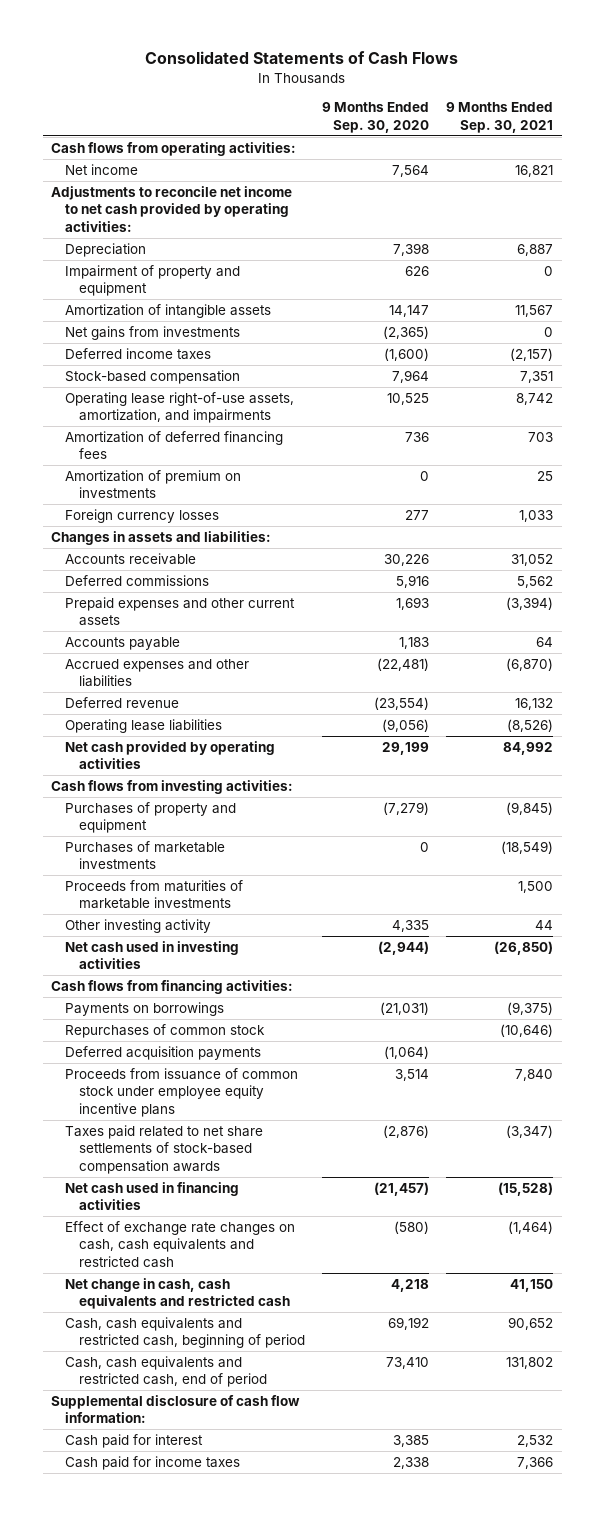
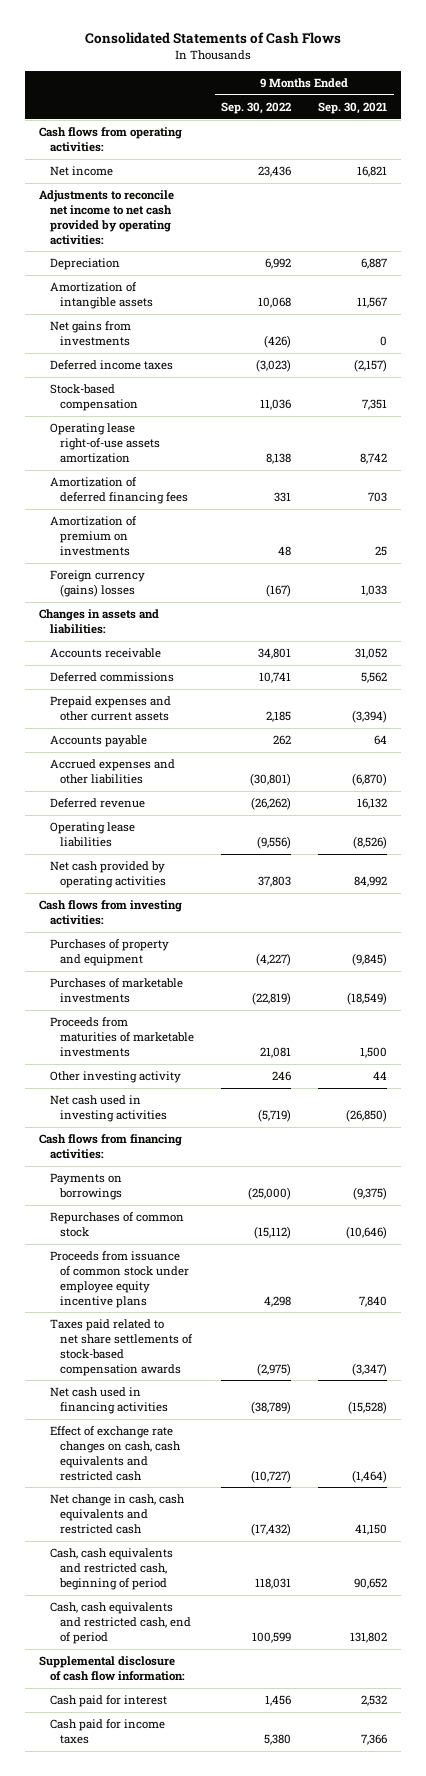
- | 9 Months Ended Sep. 30, 2020 | 9 Months Ended Sep. 30, 2021
+ | 9 Months Ended Sep. 30, 2022 | 9 Months Ended Sep. 30, 2021
- Impairment of property and equipment | 626 | 0
- Operating lease right-of-use assets, amortization, and impairments | 10,525 | 8,742
+ Operating lease right-of-use assets amortization | 8,138 | 8,742
- Foreign currency losses | 277 | 1,033
+ Foreign currency (gains) losses | (167) | 1,033
- Deferred acquisition payments | (1,064) |

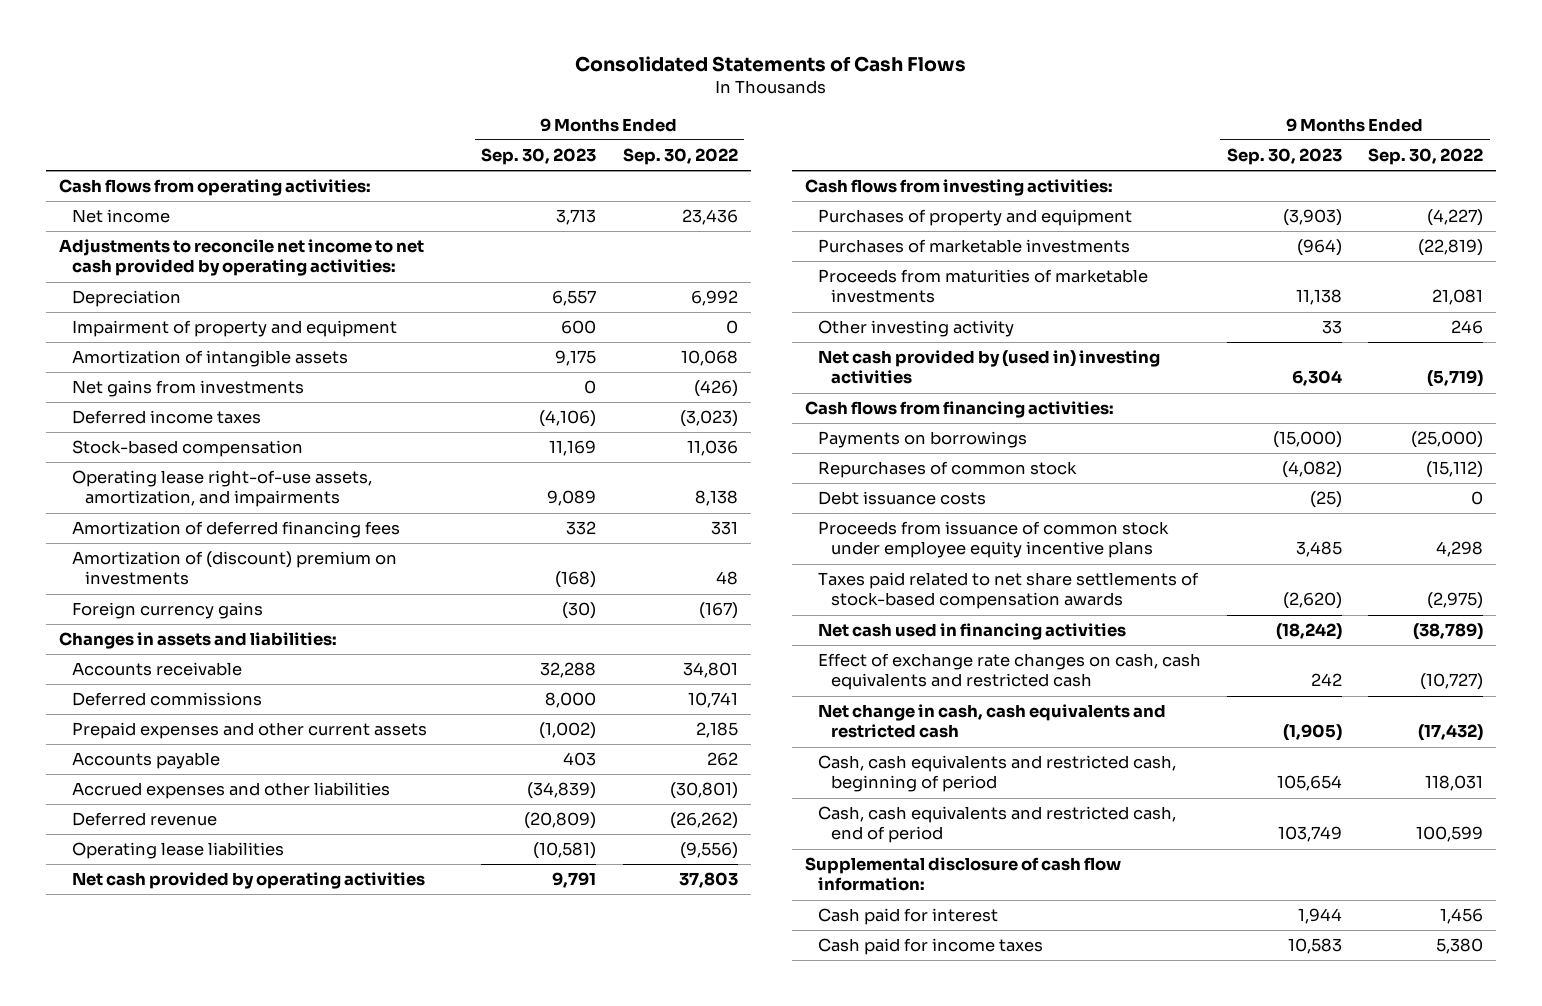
- | 9 Months Ended Sep. 30, 2022 | 9 Months Ended Sep. 30, 2021
+ | 9 Months Ended Sep. 30, 2023 | 9 Months Ended Sep. 30, 2022
+ Impairment of property and equipment | 600 | 0
- Operating lease right-of-use assets amortization | 8,138 | 8,742
+ Operating lease right-of-use assets, amortization, and impairments | 9,089 | 8,138
- Amortization of premium on investments | 48 | 25
- Foreign currency (gains) losses | (167) | 1,033
+ Amortization of (discount) premium on investments | (168) | 48
+ Foreign currency gains | (30) | (167)
- Net cash used in investing activities | (5,719) | (26,850)
+ Net cash provided by (used in) investing activities | 6,304 | (5,719)
+ Debt issuance costs | (25) | 0

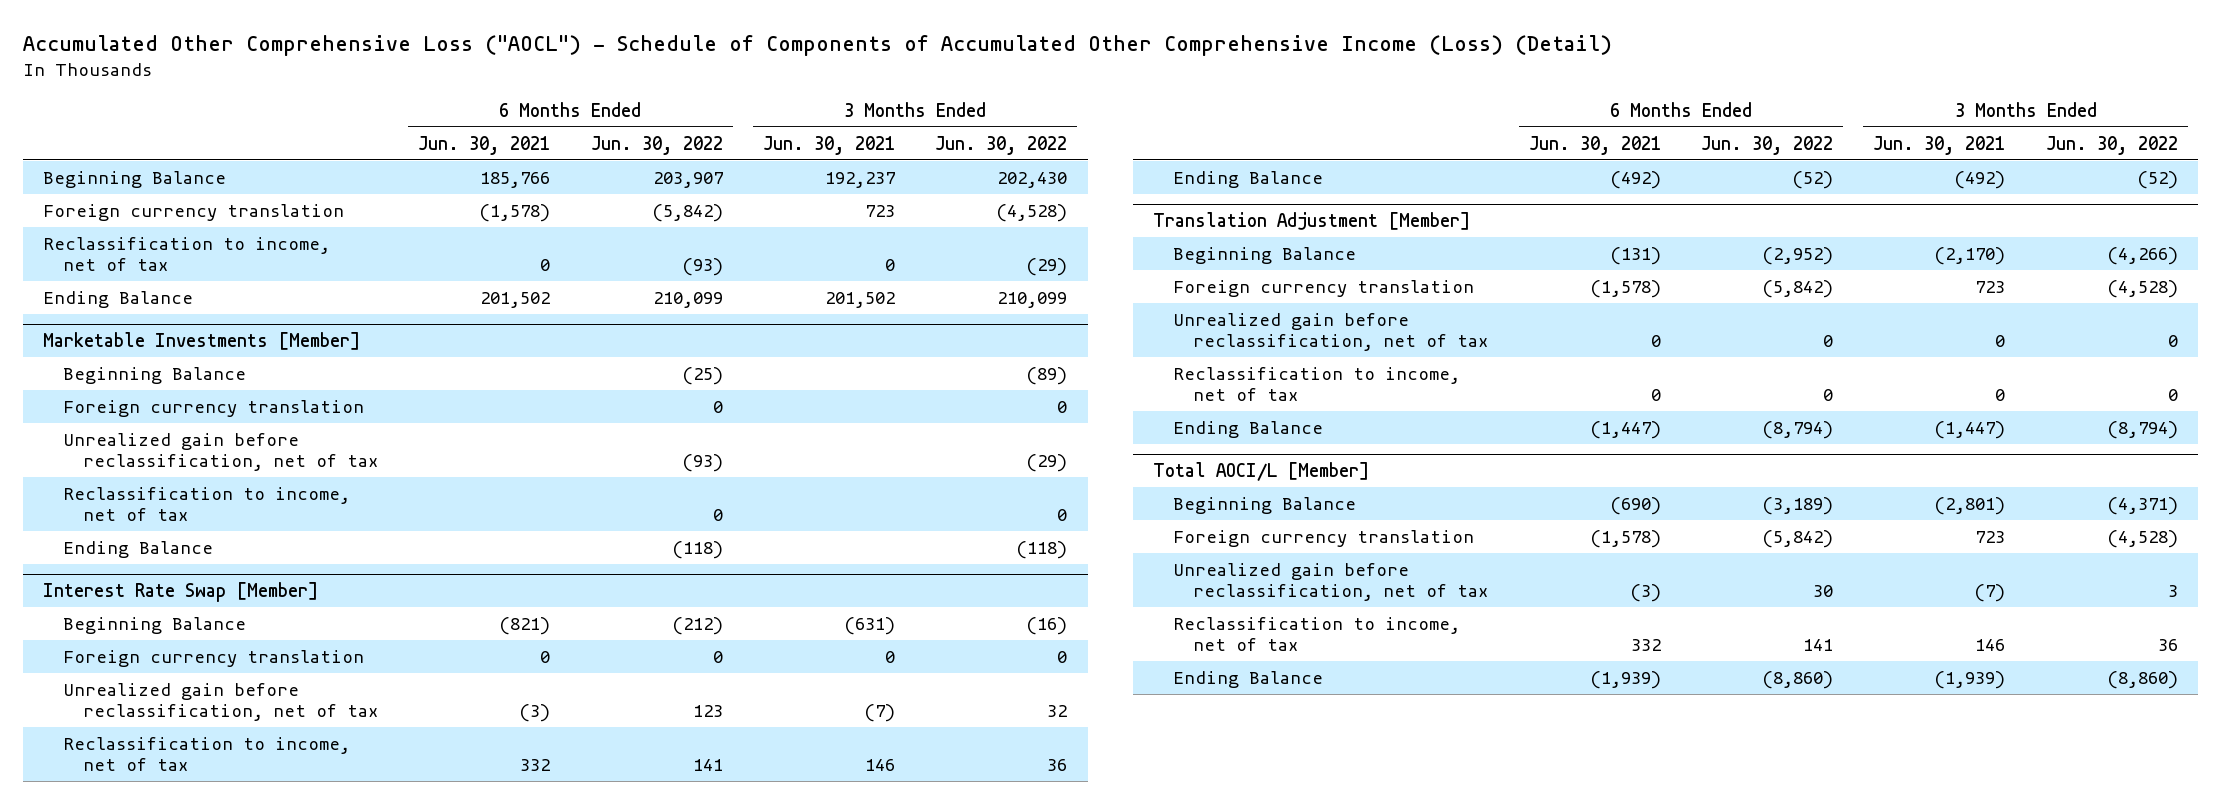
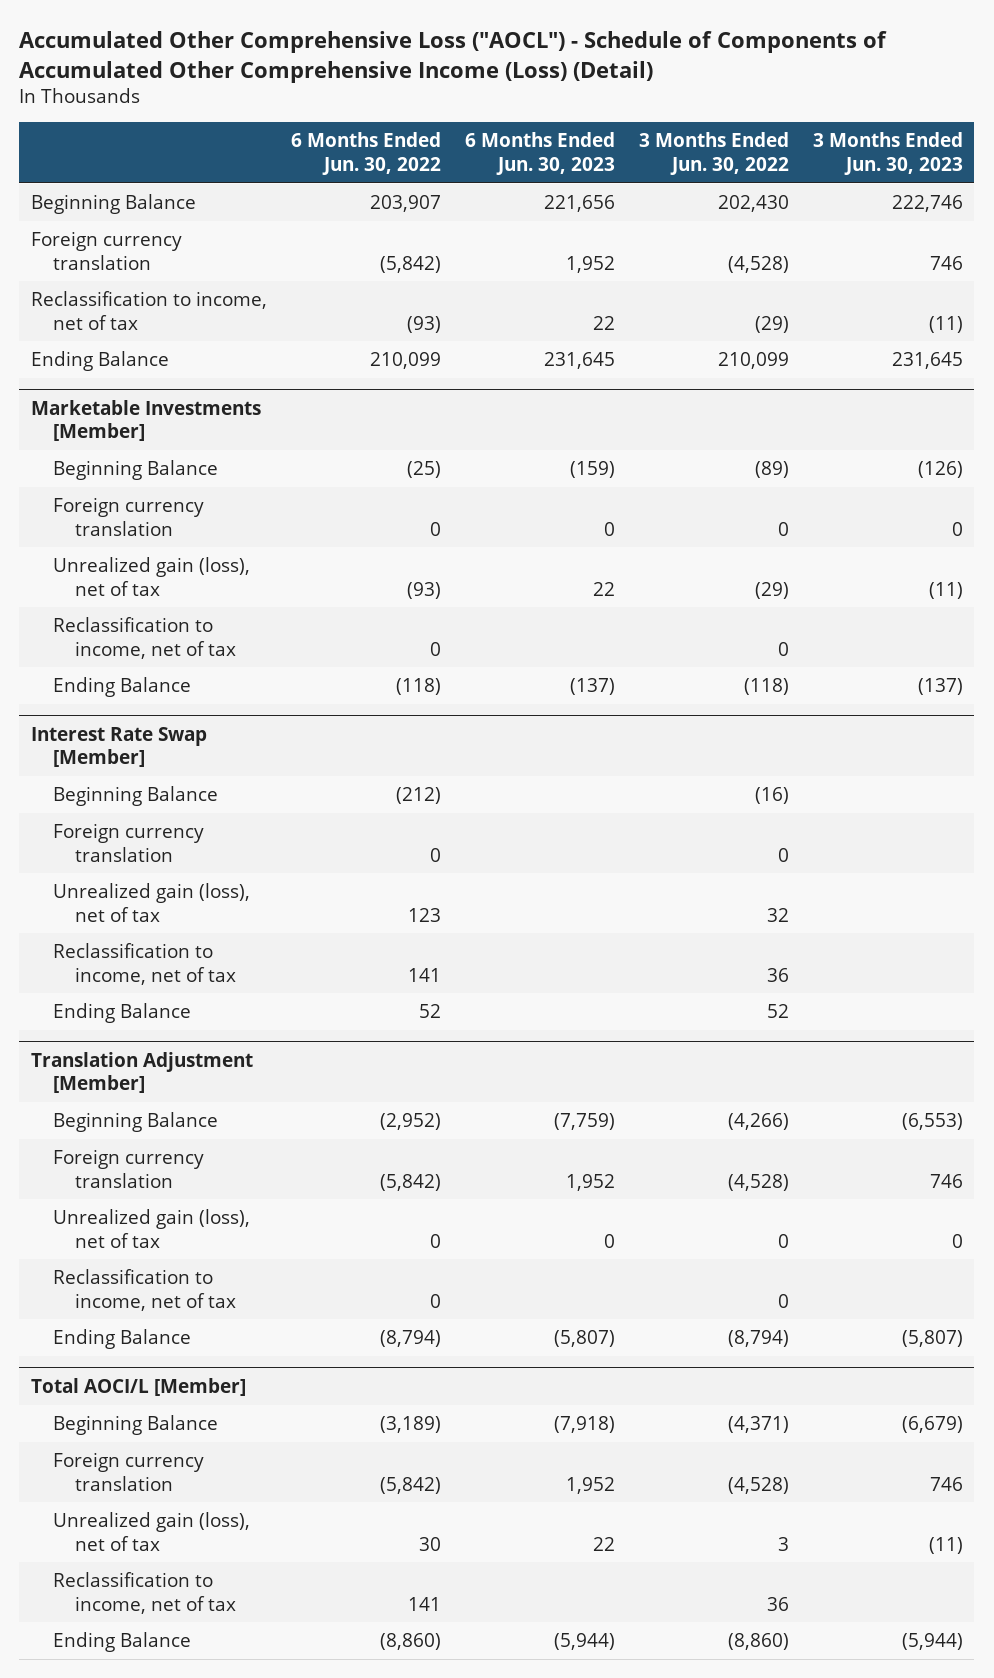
- | 6 Months Ended Jun. 30, 2021 | 6 Months Ended Jun. 30, 2022 | 3 Months Ended Jun. 30, 2021 | 3 Months Ended Jun. 30, 2022
+ | 6 Months Ended Jun. 30, 2022 | 6 Months Ended Jun. 30, 2023 | 3 Months Ended Jun. 30, 2022 | 3 Months Ended Jun. 30, 2023
@ Marketable Investments [Member]
- Unrealized gain before reclassification, net of tax | | (93) | | (29)
+ Unrealized gain (loss), net of tax | (93) | 22 | (29) | (11)
@ Interest Rate Swap [Member]
- Unrealized gain before reclassification, net of tax | (3) | 123 | (7) | 32
+ Unrealized gain (loss), net of tax | 123 | | 32 |
- Ending Balance | (492) | (52) | (492) | (52)
+ Ending Balance | 52 | | 52 |
@ Translation Adjustment [Member]
- Unrealized gain before reclassification, net of tax | 0 | 0 | 0 | 0
+ Unrealized gain (loss), net of tax | 0 | 0 | 0 | 0
@ Total AOCI/L [Member]
- Unrealized gain before reclassification, net of tax | (3) | 30 | (7) | 3
+ Unrealized gain (loss), net of tax | 30 | 22 | 3 | (11)

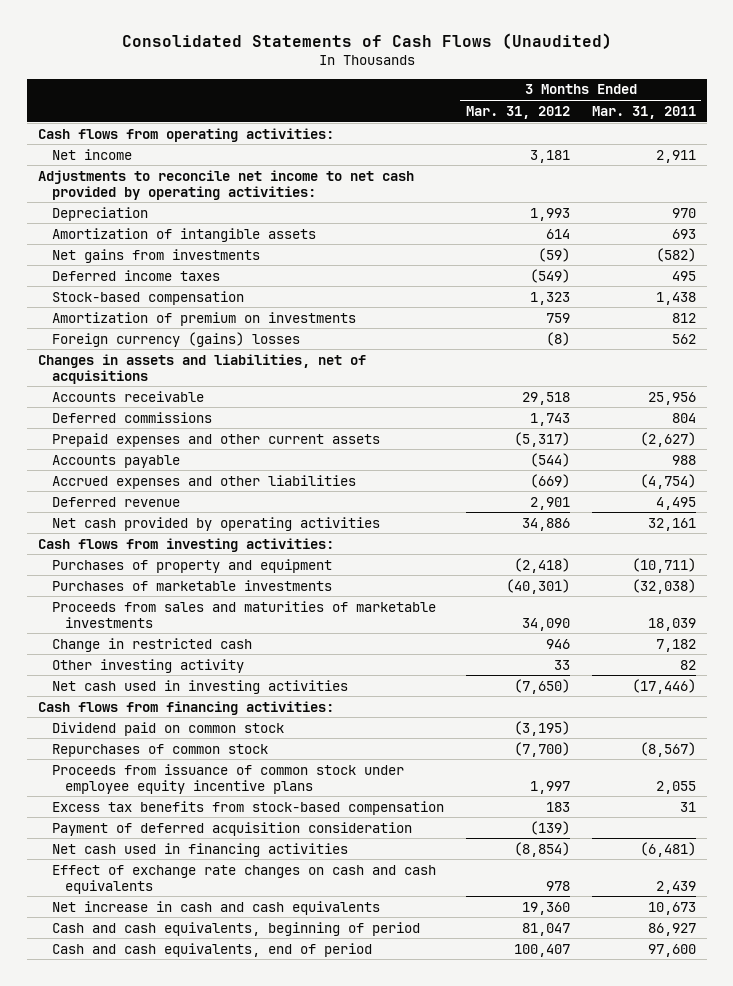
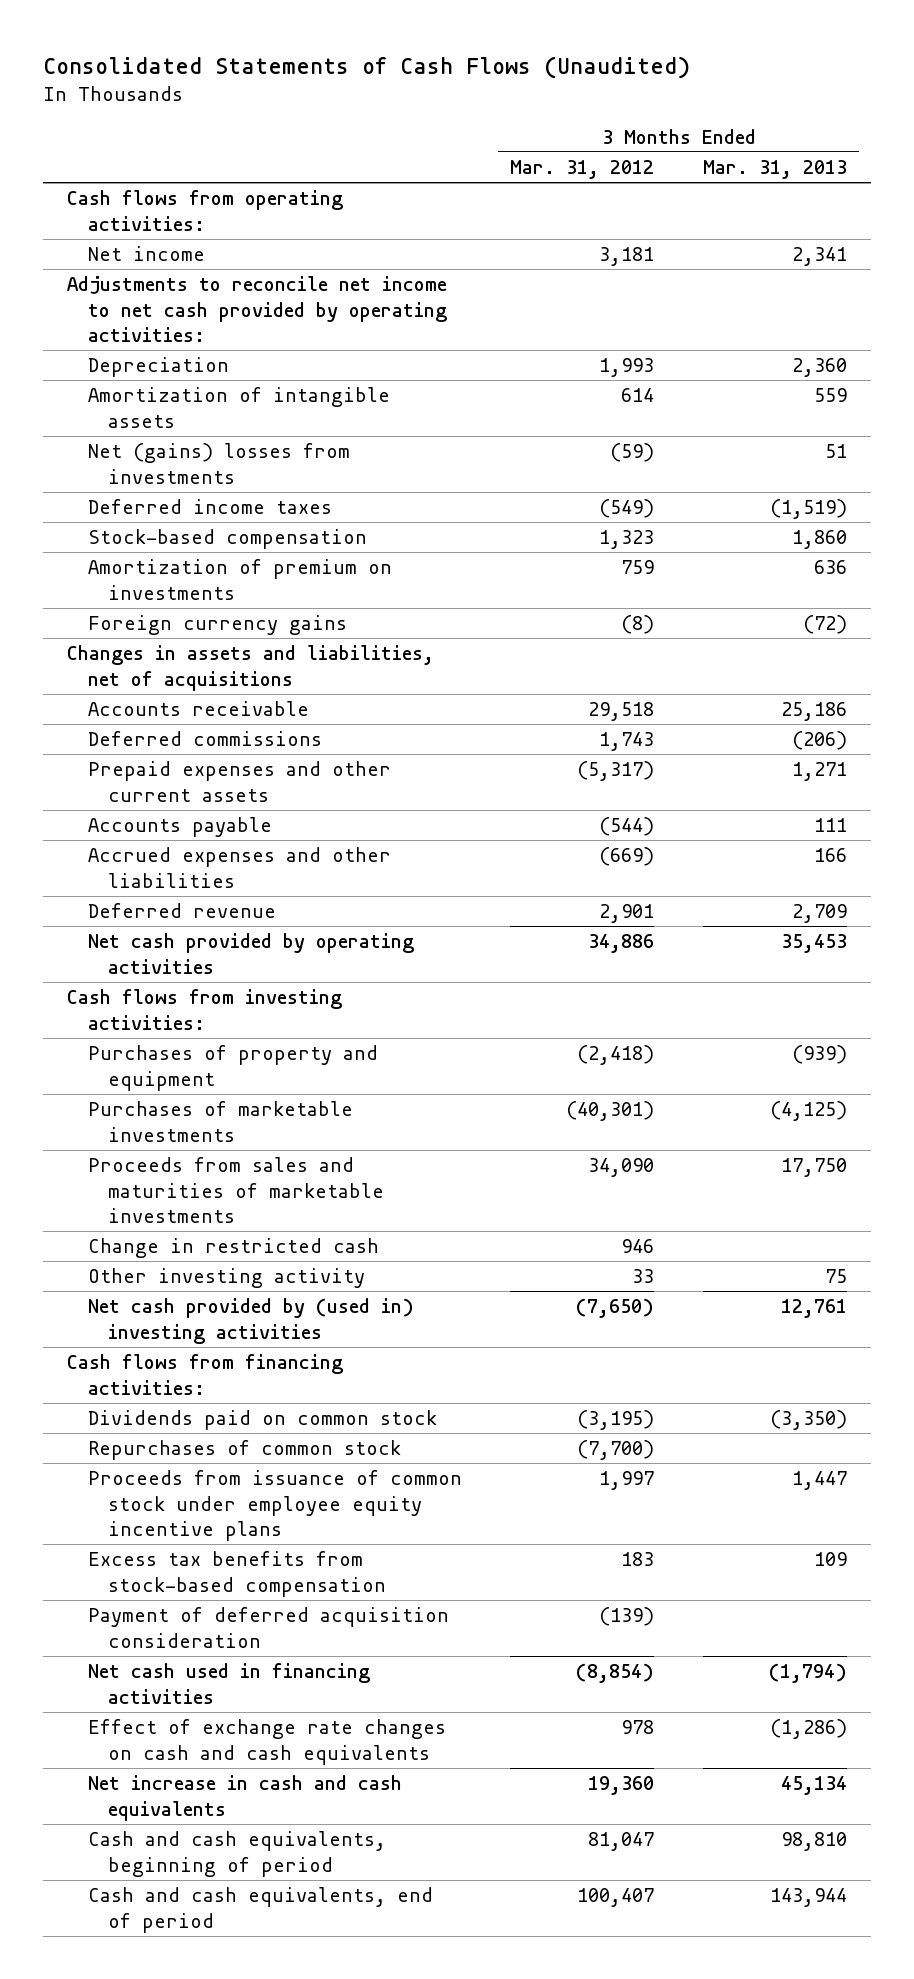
- | 3 Months Ended Mar. 31, 2012 | 3 Months Ended Mar. 31, 2011
+ | 3 Months Ended Mar. 31, 2012 | 3 Months Ended Mar. 31, 2013
- Net gains from investments | (59) | (582)
+ Net (gains) losses from investments | (59) | 51
- Foreign currency (gains) losses | (8) | 562
+ Foreign currency gains | (8) | (72)
- Net cash used in investing activities | (7,650) | (17,446)
+ Net cash provided by (used in) investing activities | (7,650) | 12,761
- Dividend paid on common stock | (3,195) |
+ Dividends paid on common stock | (3,195) | (3,350)

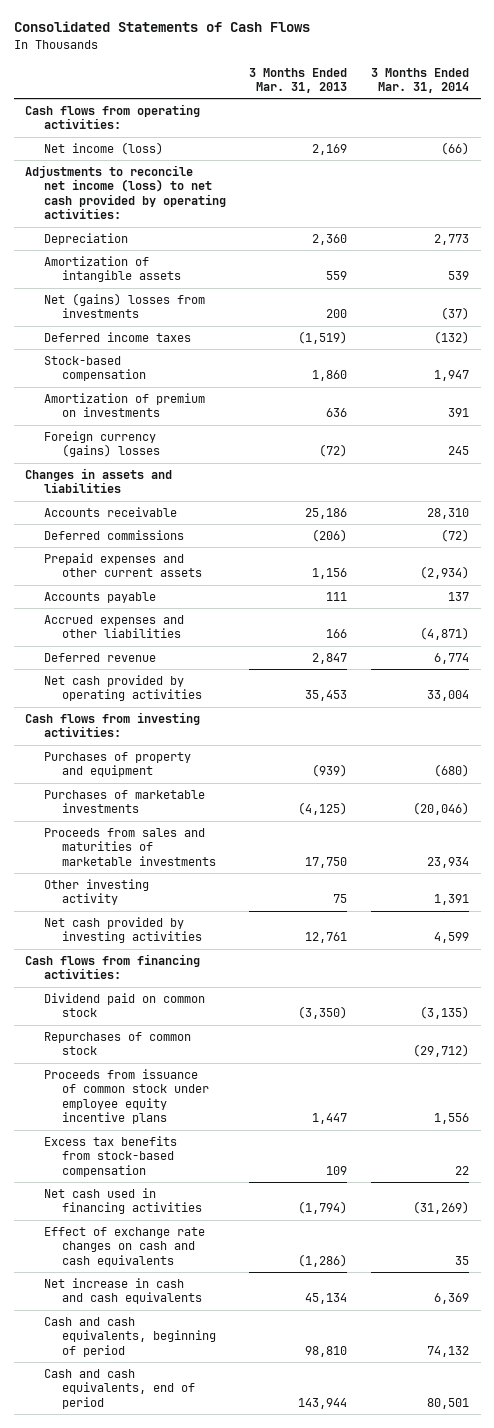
- Consolidated Statements of Cash Flows (Unaudited)
+ Consolidated Statements of Cash Flows
- | 3 Months Ended Mar. 31, 2012 | 3 Months Ended Mar. 31, 2013
+ | 3 Months Ended Mar. 31, 2013 | 3 Months Ended Mar. 31, 2014
- Net income | 3,181 | 2,341
- Adjustments to reconcile net income to net cash provided by operating activities:
+ Net income (loss) | 2,169 | (66)
+ Adjustments to reconcile net income (loss) to net cash provided by operating activities:
- Net (gains) losses from investments | (59) | 51
+ Net (gains) losses from investments | 200 | (37)
- Foreign currency gains | (8) | (72)
- Changes in assets and liabilities, net of acquisitions
+ Foreign currency (gains) losses | (72) | 245
+ Changes in assets and liabilities
- Prepaid expenses and other current assets | (5,317) | 1,271
+ Prepaid expenses and other current assets | 1,156 | (2,934)
- Deferred revenue | 2,901 | 2,709
+ Deferred revenue | 2,847 | 6,774
- Change in restricted cash | 946 |
- Net cash provided by (used in) investing activities | (7,650) | 12,761
+ Net cash provided by investing activities | 12,761 | 4,599
- Dividends paid on common stock | (3,195) | (3,350)
+ Dividend paid on common stock | (3,350) | (3,135)
- Payment of deferred acquisition consideration | (139) |

